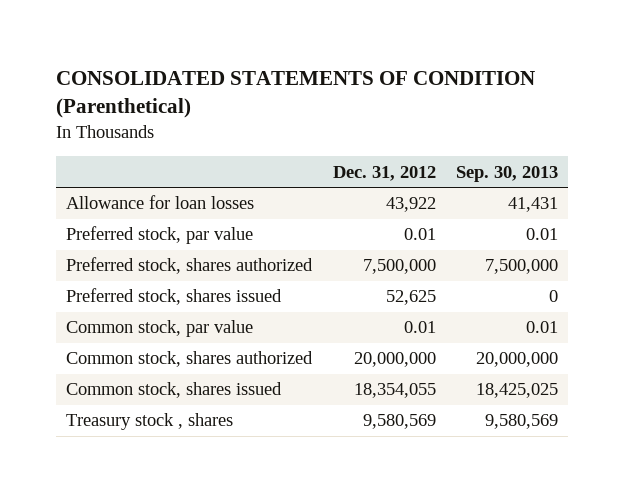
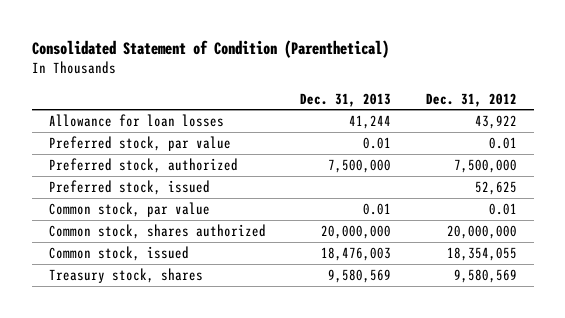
- CONSOLIDATED STATEMENTS OF CONDITION (Parenthetical)
+ Consolidated Statement of Condition (Parenthetical)
- | Dec. 31, 2012 | Sep. 30, 2013
+ | Dec. 31, 2013 | Dec. 31, 2012
- Preferred stock, shares authorized | 7,500,000 | 7,500,000
- Preferred stock, shares issued | 52,625 | 0
+ Preferred stock, authorized | 7,500,000 | 7,500,000
+ Preferred stock, issued | | 52,625
- Common stock, shares issued | 18,354,055 | 18,425,025
- Treasury stock , shares | 9,580,569 | 9,580,569
+ Common stock, issued | 18,476,003 | 18,354,055
+ Treasury stock, shares | 9,580,569 | 9,580,569

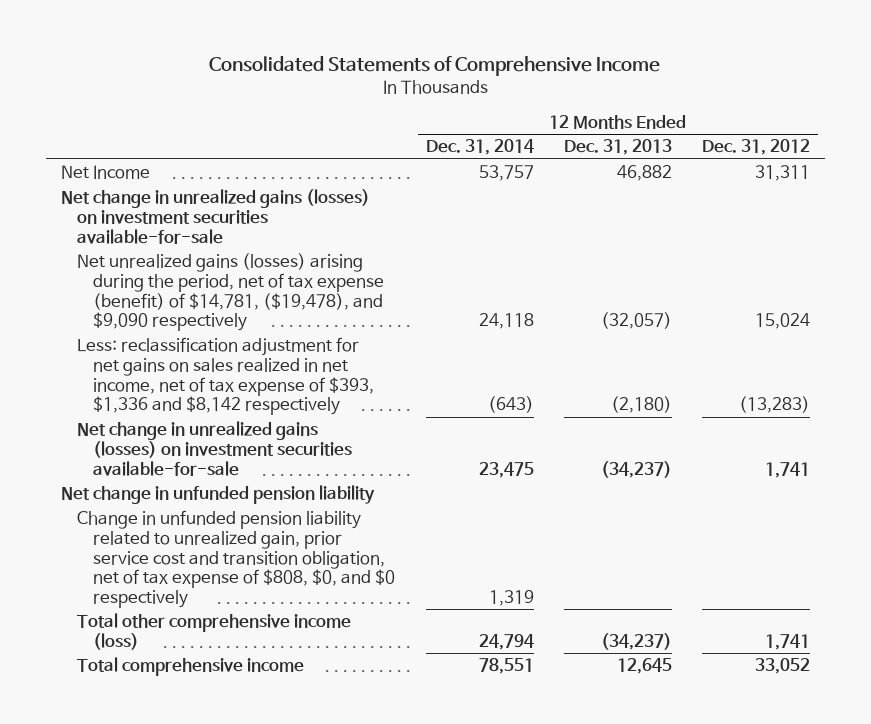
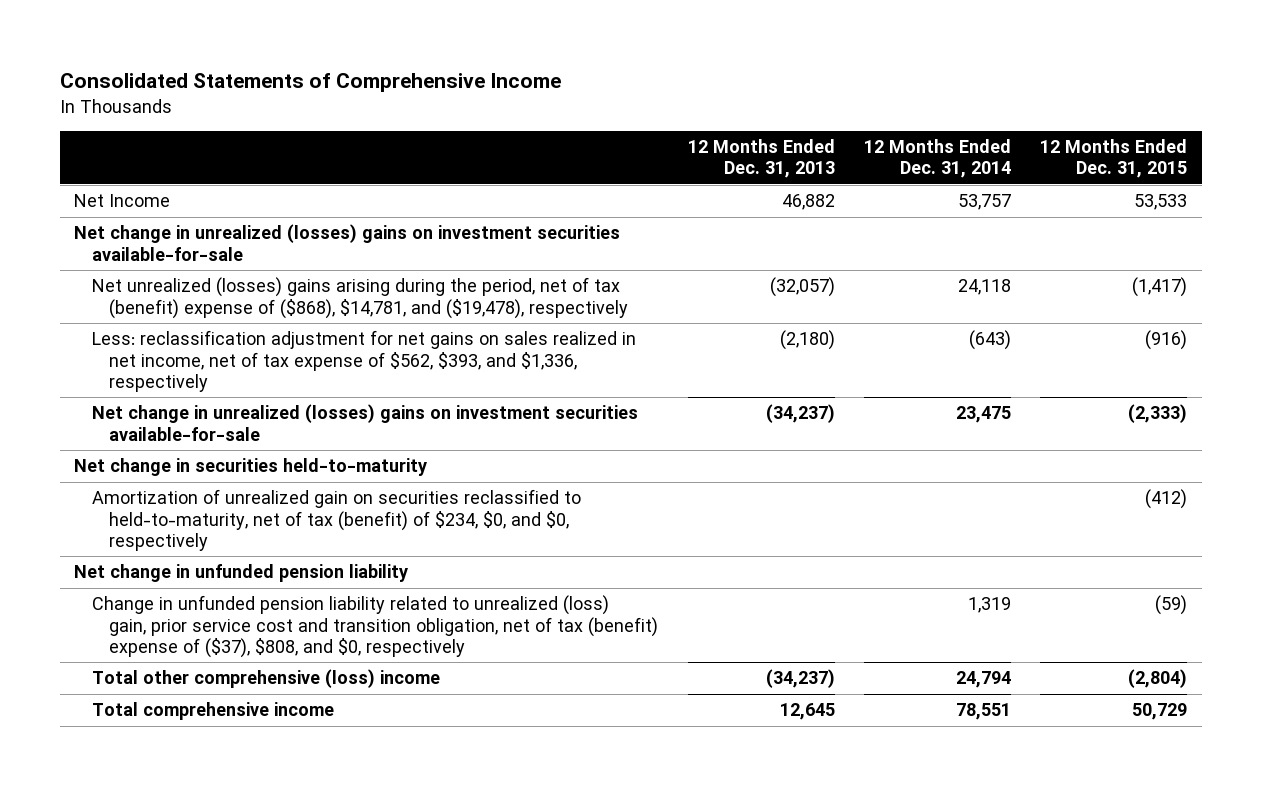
- | 12 Months Ended Dec. 31, 2014 | 12 Months Ended Dec. 31, 2013 | 12 Months Ended Dec. 31, 2012
+ | 12 Months Ended Dec. 31, 2013 | 12 Months Ended Dec. 31, 2014 | 12 Months Ended Dec. 31, 2015
- Net change in unrealized gains (losses) on investment securities available-for-sale
- Net unrealized gains (losses) arising during the period, net of tax expense (benefit) of $14,781, ($19,478), and $9,090 respectively | 24,118 | (32,057) | 15,024
- Less: reclassification adjustment for net gains on sales realized in net income, net of tax expense of $393, $1,336 and $8,142 respectively | (643) | (2,180) | (13,283)
- Net change in unrealized gains (losses) on investment securities available-for-sale | 23,475 | (34,237) | 1,741
+ Net change in unrealized (losses) gains on investment securities available-for-sale
+ Net unrealized (losses) gains arising during the period, net of tax (benefit) expense of ($868), $14,781, and ($19,478), respectively | (32,057) | 24,118 | (1,417)
+ Less: reclassification adjustment for net gains on sales realized in net income, net of tax expense of $562, $393, and $1,336, respectively | (2,180) | (643) | (916)
+ Net change in unrealized (losses) gains on investment securities available-for-sale | (34,237) | 23,475 | (2,333)
+ Net change in securities held-to-maturity
+ Amortization of unrealized gain on securities reclassified to held-to-maturity, net of tax (benefit) of $234, $0, and $0, respectively | | | (412)
- Change in unfunded pension liability related to unrealized gain, prior service cost and transition obligation, net of tax expense of $808, $0, and $0 respectively | 1,319 | |
- Total other comprehensive income (loss) | 24,794 | (34,237) | 1,741
+ Change in unfunded pension liability related to unrealized (loss) gain, prior service cost and transition obligation, net of tax (benefit) expense of ($37), $808, and $0, respectively | | 1,319 | (59)
+ Total other comprehensive (loss) income | (34,237) | 24,794 | (2,804)

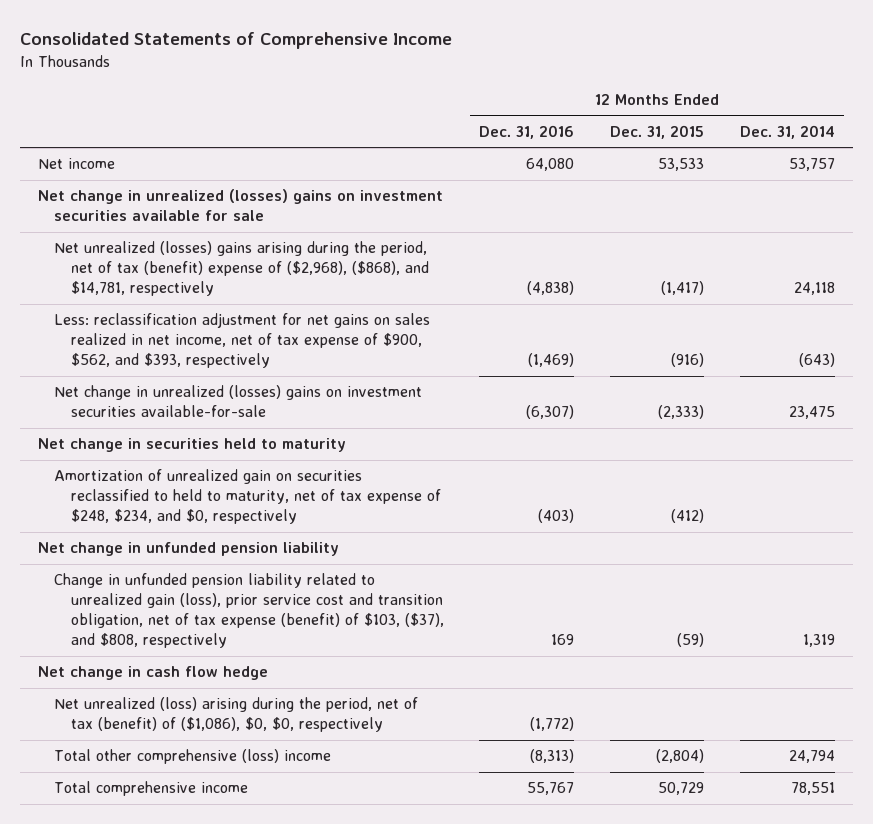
- | 12 Months Ended Dec. 31, 2013 | 12 Months Ended Dec. 31, 2014 | 12 Months Ended Dec. 31, 2015
+ | 12 Months Ended Dec. 31, 2016 | 12 Months Ended Dec. 31, 2015 | 12 Months Ended Dec. 31, 2014
- Net Income | 46,882 | 53,757 | 53,533
- Net change in unrealized (losses) gains on investment securities available-for-sale
- Net unrealized (losses) gains arising during the period, net of tax (benefit) expense of ($868), $14,781, and ($19,478), respectively | (32,057) | 24,118 | (1,417)
- Less: reclassification adjustment for net gains on sales realized in net income, net of tax expense of $562, $393, and $1,336, respectively | (2,180) | (643) | (916)
+ Net income | 64,080 | 53,533 | 53,757
+ Net change in unrealized (losses) gains on investment securities available for sale
+ Net unrealized (losses) gains arising during the period, net of tax (benefit) expense of ($2,968), ($868), and $14,781, respectively | (4,838) | (1,417) | 24,118
+ Less: reclassification adjustment for net gains on sales realized in net income, net of tax expense of $900, $562, and $393, respectively | (1,469) | (916) | (643)
- Net change in securities held-to-maturity
- Amortization of unrealized gain on securities reclassified to held-to-maturity, net of tax (benefit) of $234, $0, and $0, respectively | | | (412)
+ Net change in securities held to maturity
+ Amortization of unrealized gain on securities reclassified to held to maturity, net of tax expense of $248, $234, and $0, respectively | (403) | (412) |
- Change in unfunded pension liability related to unrealized (loss) gain, prior service cost and transition obligation, net of tax (benefit) expense of ($37), $808, and $0, respectively | | 1,319 | (59)
+ Change in unfunded pension liability related to unrealized gain (loss), prior service cost and transition obligation, net of tax expense (benefit) of $103, ($37), and $808, respectively | 169 | (59) | 1,319
+ Net change in cash flow hedge
+ Net unrealized (loss) arising during the period, net of tax (benefit) of ($1,086), $0, $0, respectively | (1,772) | |

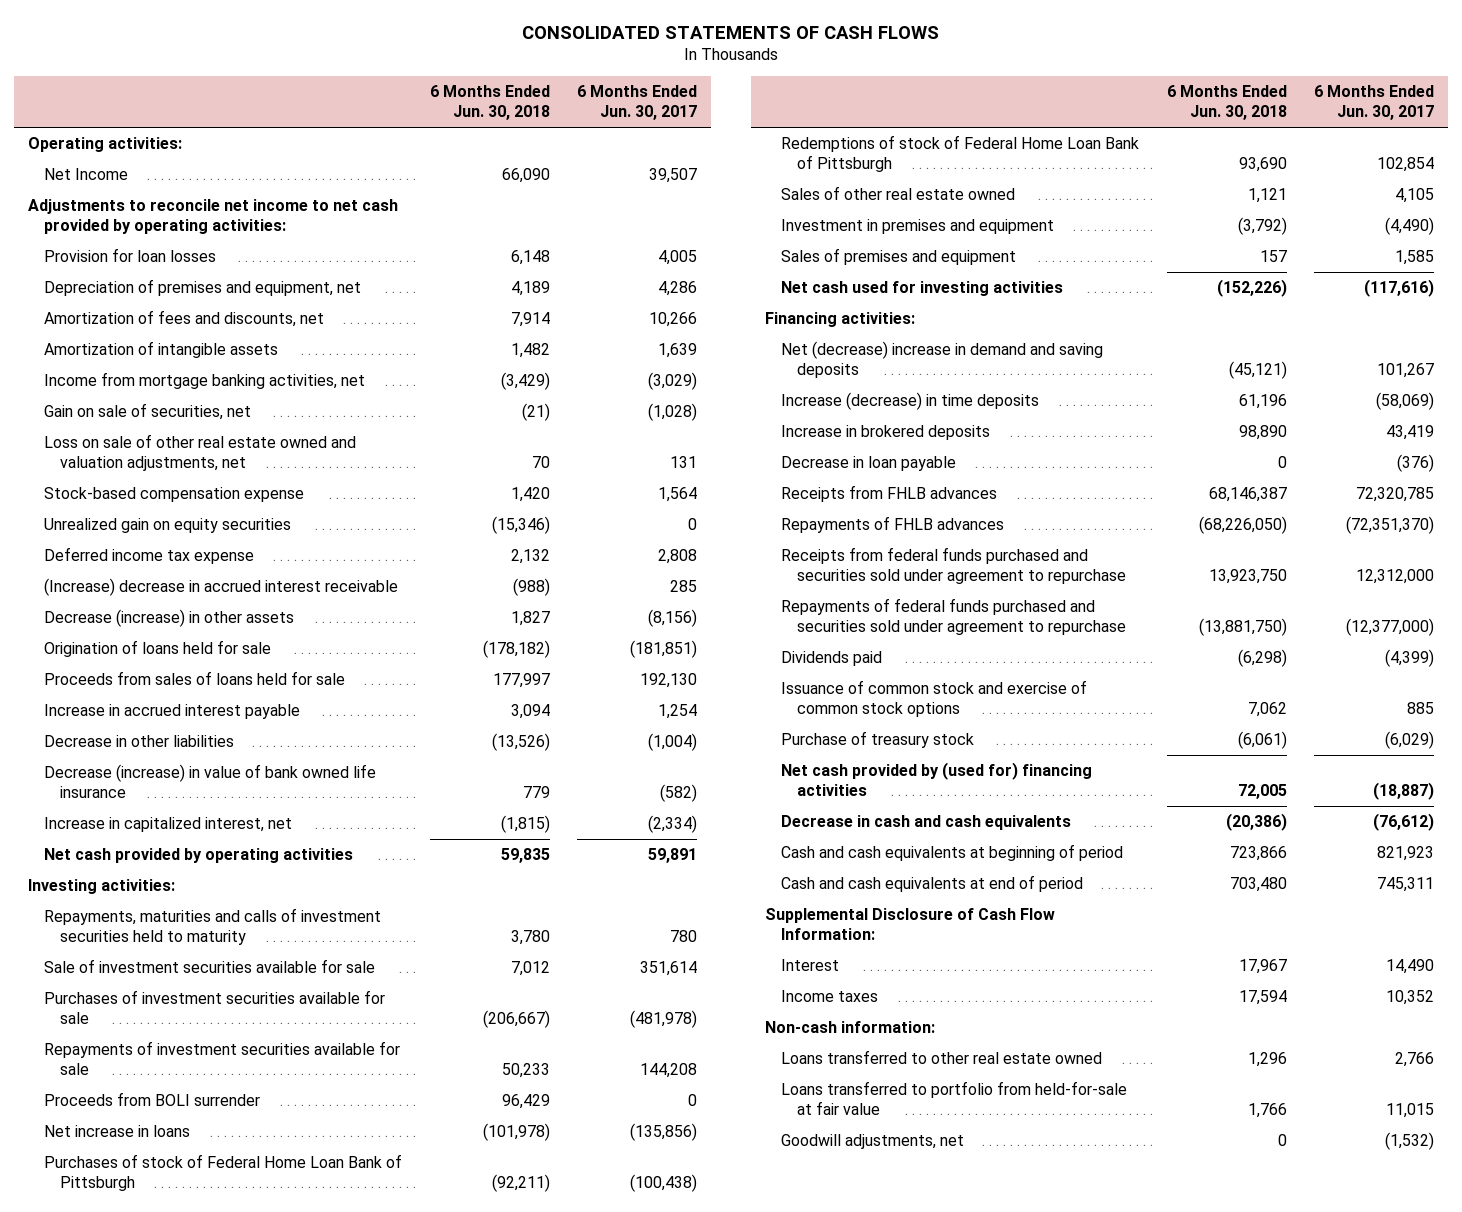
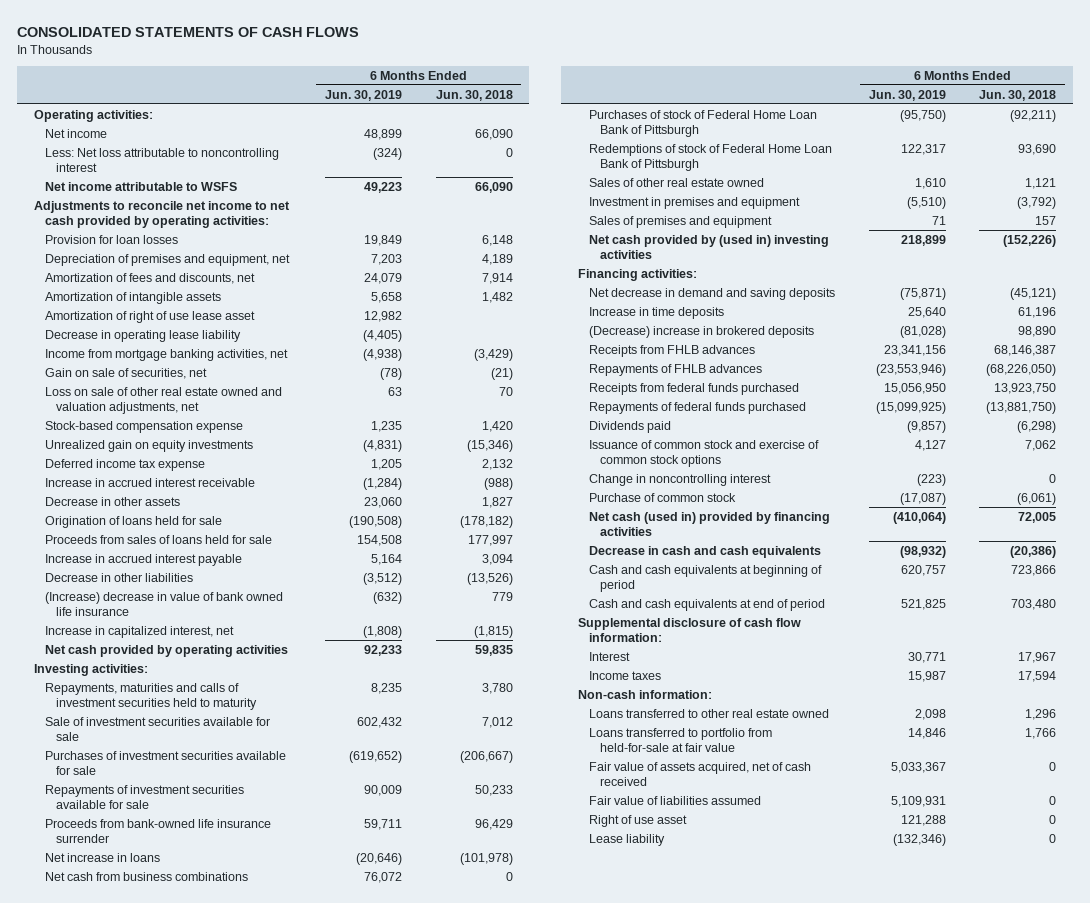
- | 6 Months Ended Jun. 30, 2018 | 6 Months Ended Jun. 30, 2017
+ | 6 Months Ended Jun. 30, 2019 | 6 Months Ended Jun. 30, 2018
- Net Income | 66,090 | 39,507
+ Net income | 48,899 | 66,090
+ Less: Net loss attributable to noncontrolling interest | (324) | 0
+ Net income attributable to WSFS | 49,223 | 66,090
+ Amortization of right of use lease asset | 12,982 |
+ Decrease in operating lease liability | (4,405) |
- Unrealized gain on equity securities | (15,346) | 0
+ Unrealized gain on equity investments | (4,831) | (15,346)
- (Increase) decrease in accrued interest receivable | (988) | 285
- Decrease (increase) in other assets | 1,827 | (8,156)
+ Increase in accrued interest receivable | (1,284) | (988)
+ Decrease in other assets | 23,060 | 1,827
- Decrease (increase) in value of bank owned life insurance | 779 | (582)
+ (Increase) decrease in value of bank owned life insurance | (632) | 779
- Proceeds from BOLI surrender | 96,429 | 0
+ Proceeds from bank-owned life insurance surrender | 59,711 | 96,429
+ Net cash from business combinations | 76,072 | 0
- Net cash used for investing activities | (152,226) | (117,616)
+ Net cash provided by (used in) investing activities | 218,899 | (152,226)
- Net (decrease) increase in demand and saving deposits | (45,121) | 101,267
- Increase (decrease) in time deposits | 61,196 | (58,069)
- Increase in brokered deposits | 98,890 | 43,419
- Decrease in loan payable | 0 | (376)
+ Net decrease in demand and saving deposits | (75,871) | (45,121)
+ Increase in time deposits | 25,640 | 61,196
+ (Decrease) increase in brokered deposits | (81,028) | 98,890
- Receipts from federal funds purchased and securities sold under agreement to repurchase | 13,923,750 | 12,312,000
- Repayments of federal funds purchased and securities sold under agreement to repurchase | (13,881,750) | (12,377,000)
+ Receipts from federal funds purchased | 15,056,950 | 13,923,750
+ Repayments of federal funds purchased | (15,099,925) | (13,881,750)
- Purchase of treasury stock | (6,061) | (6,029)
- Net cash provided by (used for) financing activities | 72,005 | (18,887)
+ Change in noncontrolling interest | (223) | 0
+ Purchase of common stock | (17,087) | (6,061)
+ Net cash (used in) provided by financing activities | (410,064) | 72,005
- Supplemental Disclosure of Cash Flow Information:
+ Supplemental disclosure of cash flow information:
- Goodwill adjustments, net | 0 | (1,532)
+ Fair value of assets acquired, net of cash received | 5,033,367 | 0
+ Fair value of liabilities assumed | 5,109,931 | 0
+ Right of use asset | 121,288 | 0
+ Lease liability | (132,346) | 0

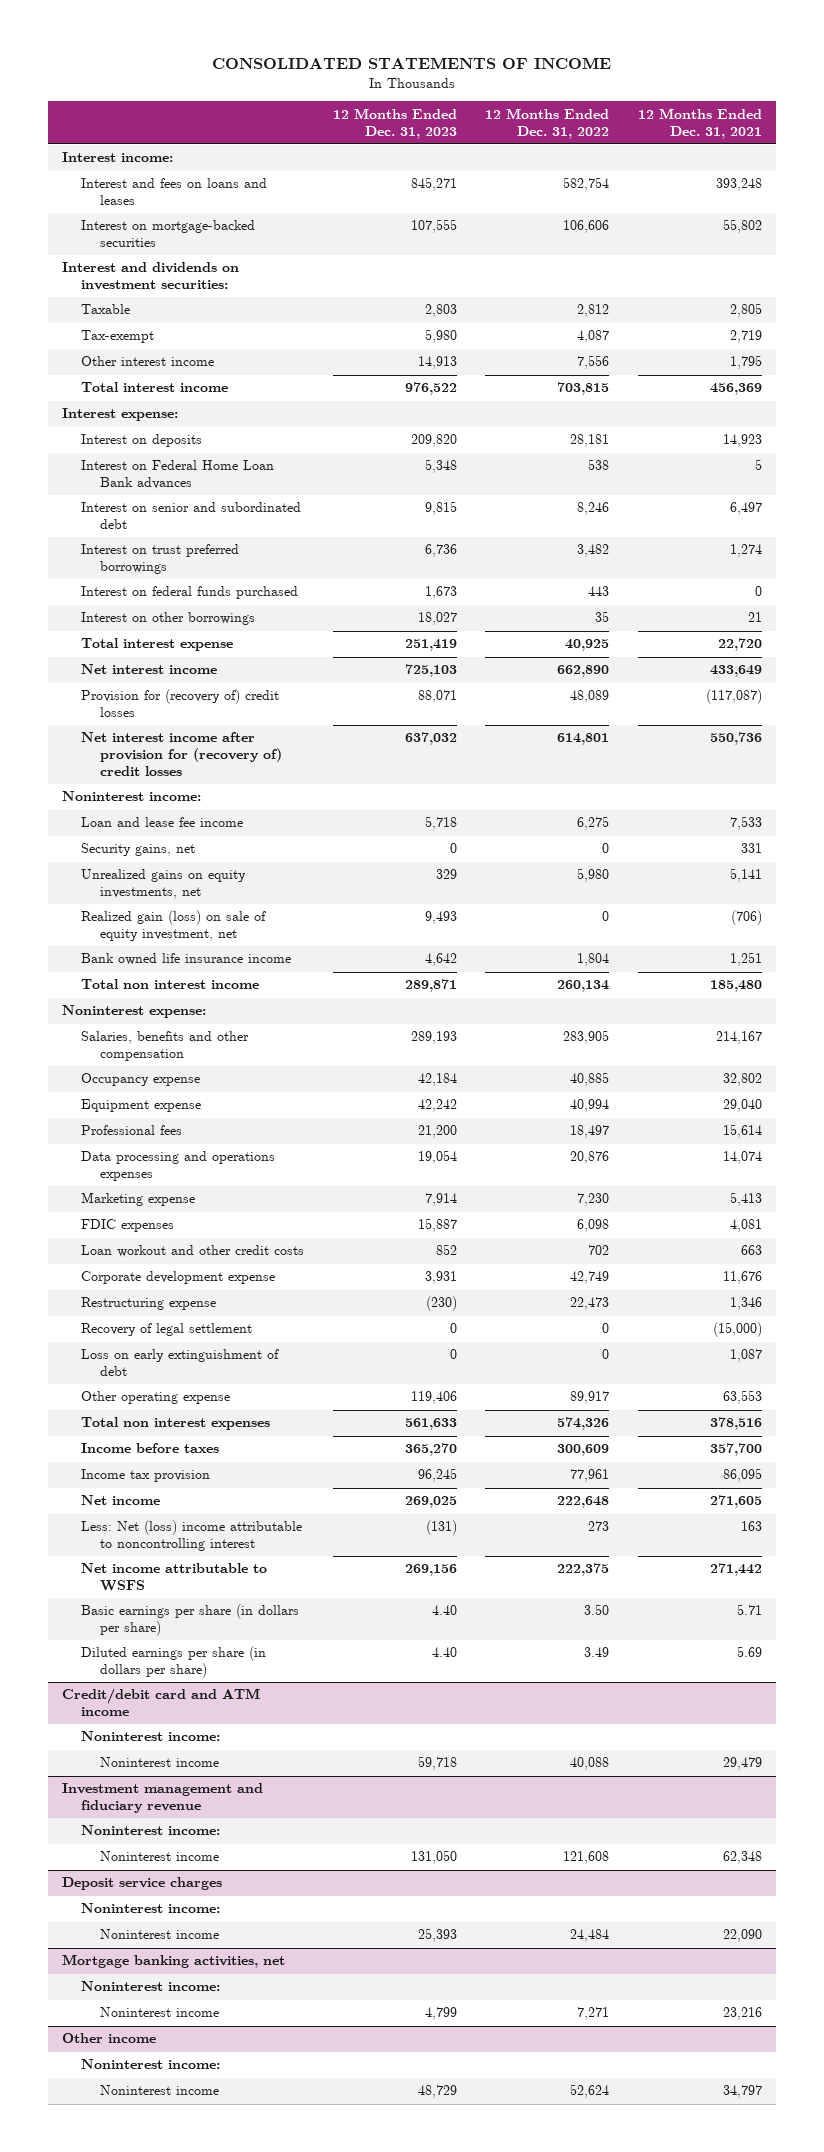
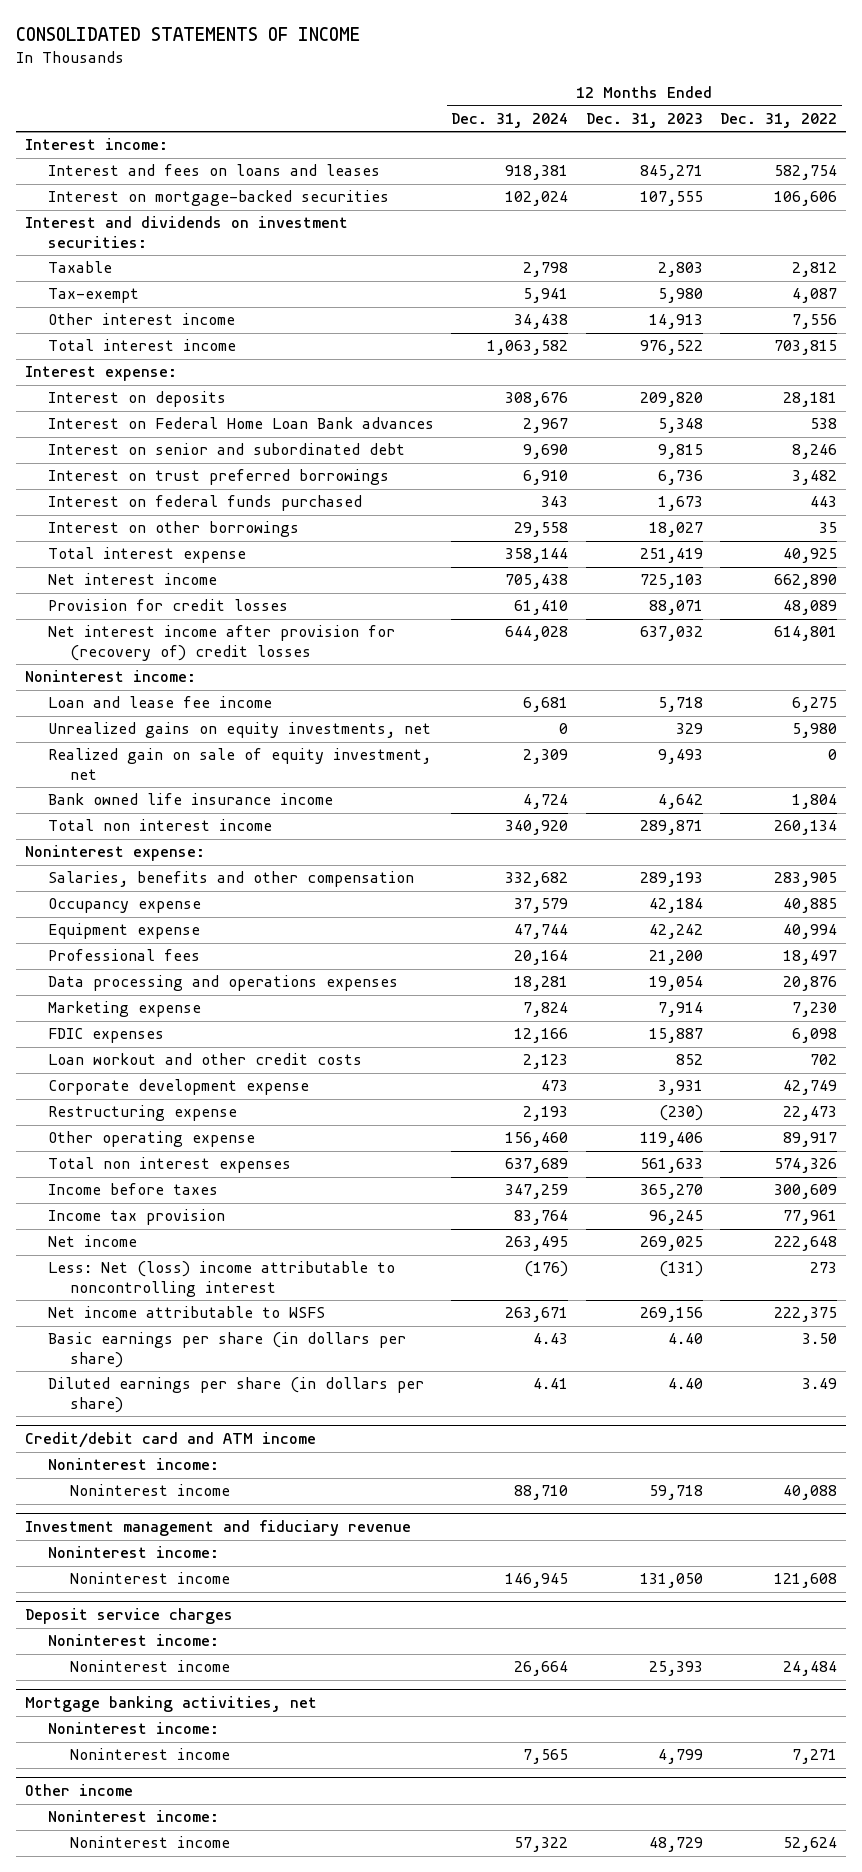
- | 12 Months Ended Dec. 31, 2023 | 12 Months Ended Dec. 31, 2022 | 12 Months Ended Dec. 31, 2021
+ | 12 Months Ended Dec. 31, 2024 | 12 Months Ended Dec. 31, 2023 | 12 Months Ended Dec. 31, 2022
- Provision for (recovery of) credit losses | 88,071 | 48,089 | (117,087)
+ Provision for credit losses | 61,410 | 88,071 | 48,089
- Security gains, net | 0 | 0 | 331
- Realized gain (loss) on sale of equity investment, net | 9,493 | 0 | (706)
+ Realized gain on sale of equity investment, net | 2,309 | 9,493 | 0
- Recovery of legal settlement | 0 | 0 | (15,000)
- Loss on early extinguishment of debt | 0 | 0 | 1,087

